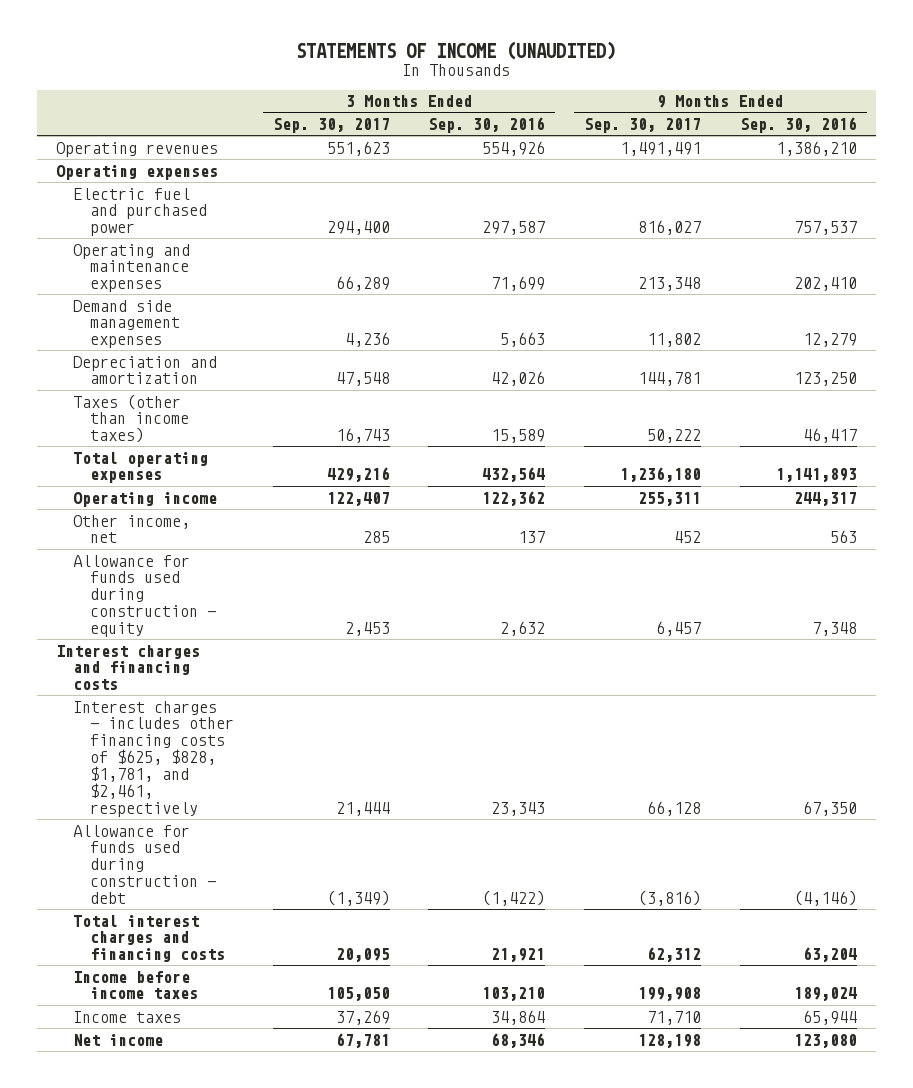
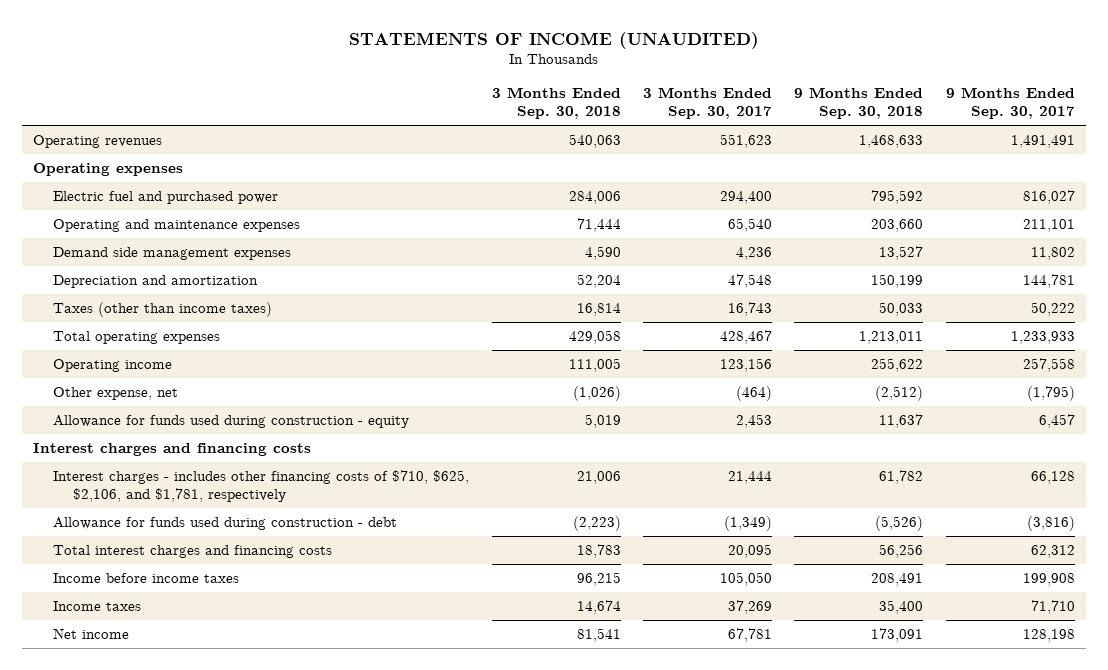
- | 3 Months Ended Sep. 30, 2017 | 3 Months Ended Sep. 30, 2016 | 9 Months Ended Sep. 30, 2017 | 9 Months Ended Sep. 30, 2016
+ | 3 Months Ended Sep. 30, 2018 | 3 Months Ended Sep. 30, 2017 | 9 Months Ended Sep. 30, 2018 | 9 Months Ended Sep. 30, 2017
- Operating and maintenance expenses | 66,289 | 71,699 | 213,348 | 202,410
+ Operating and maintenance expenses | 71,444 | 65,540 | 203,660 | 211,101
- Total operating expenses | 429,216 | 432,564 | 1,236,180 | 1,141,893
- Operating income | 122,407 | 122,362 | 255,311 | 244,317
- Other income, net | 285 | 137 | 452 | 563
+ Total operating expenses | 429,058 | 428,467 | 1,213,011 | 1,233,933
+ Operating income | 111,005 | 123,156 | 255,622 | 257,558
+ Other expense, net | (1,026) | (464) | (2,512) | (1,795)
- Interest charges - includes other financing costs of $625, $828, $1,781, and $2,461, respectively | 21,444 | 23,343 | 66,128 | 67,350
+ Interest charges - includes other financing costs of $710, $625, $2,106, and $1,781, respectively | 21,006 | 21,444 | 61,782 | 66,128

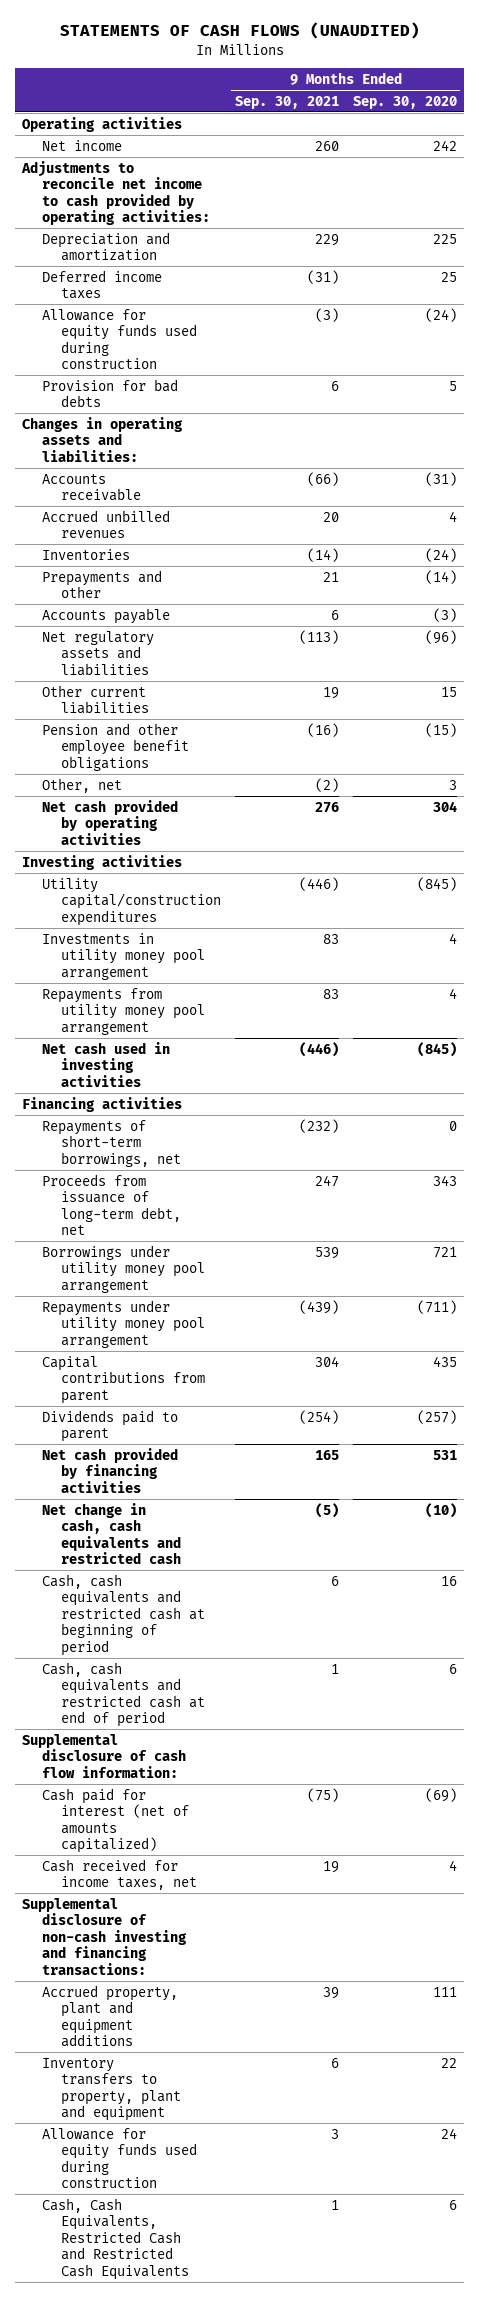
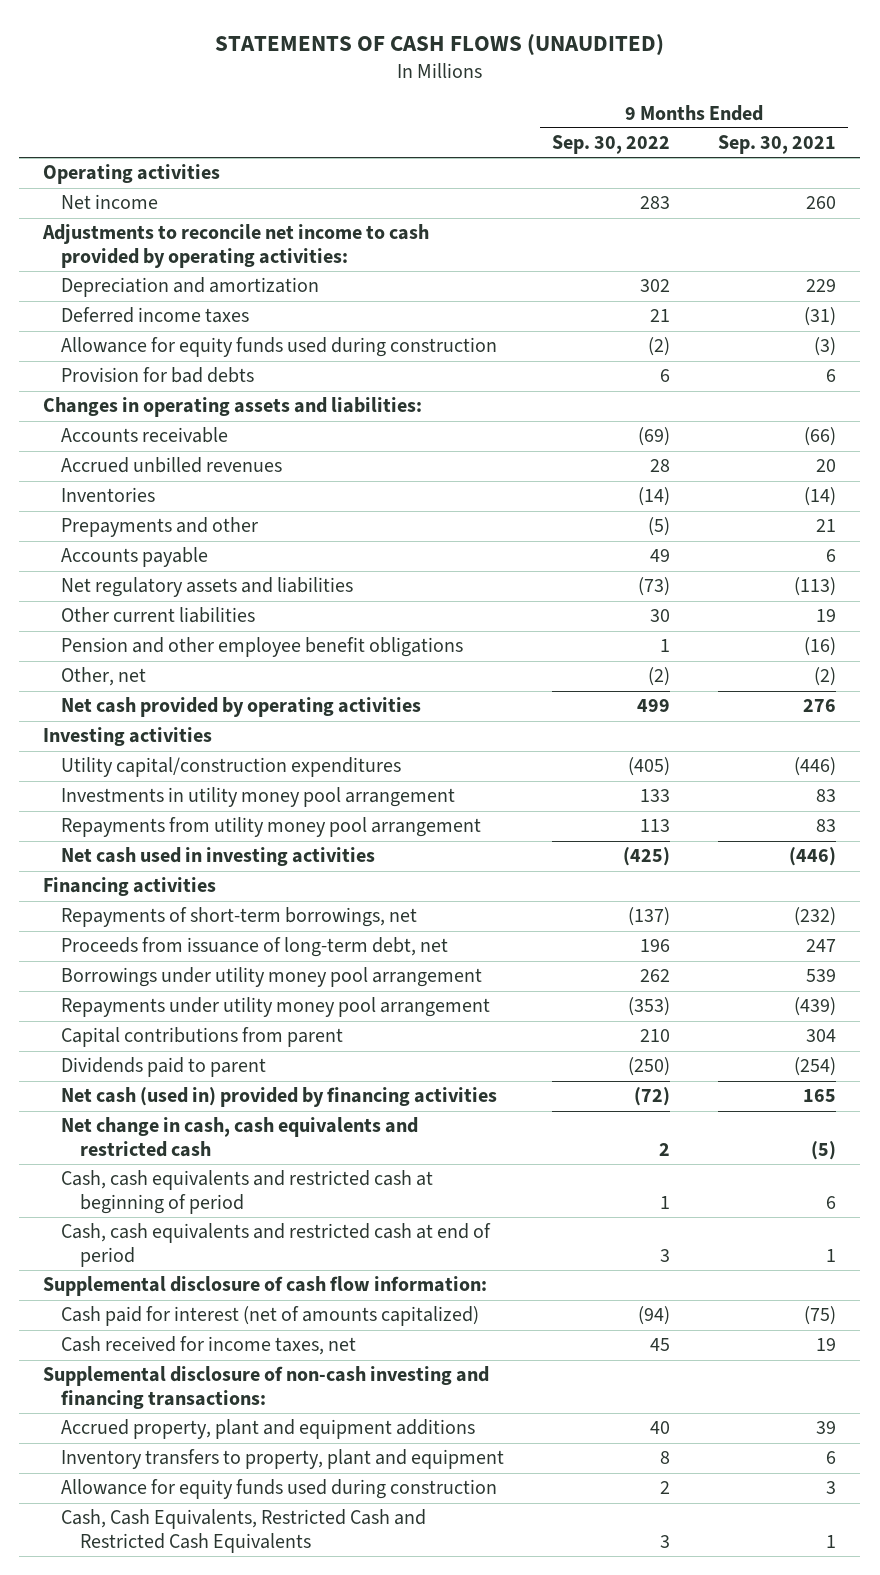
- | 9 Months Ended Sep. 30, 2021 | 9 Months Ended Sep. 30, 2020
+ | 9 Months Ended Sep. 30, 2022 | 9 Months Ended Sep. 30, 2021
- Net cash provided by financing activities | 165 | 531
+ Net cash (used in) provided by financing activities | (72) | 165

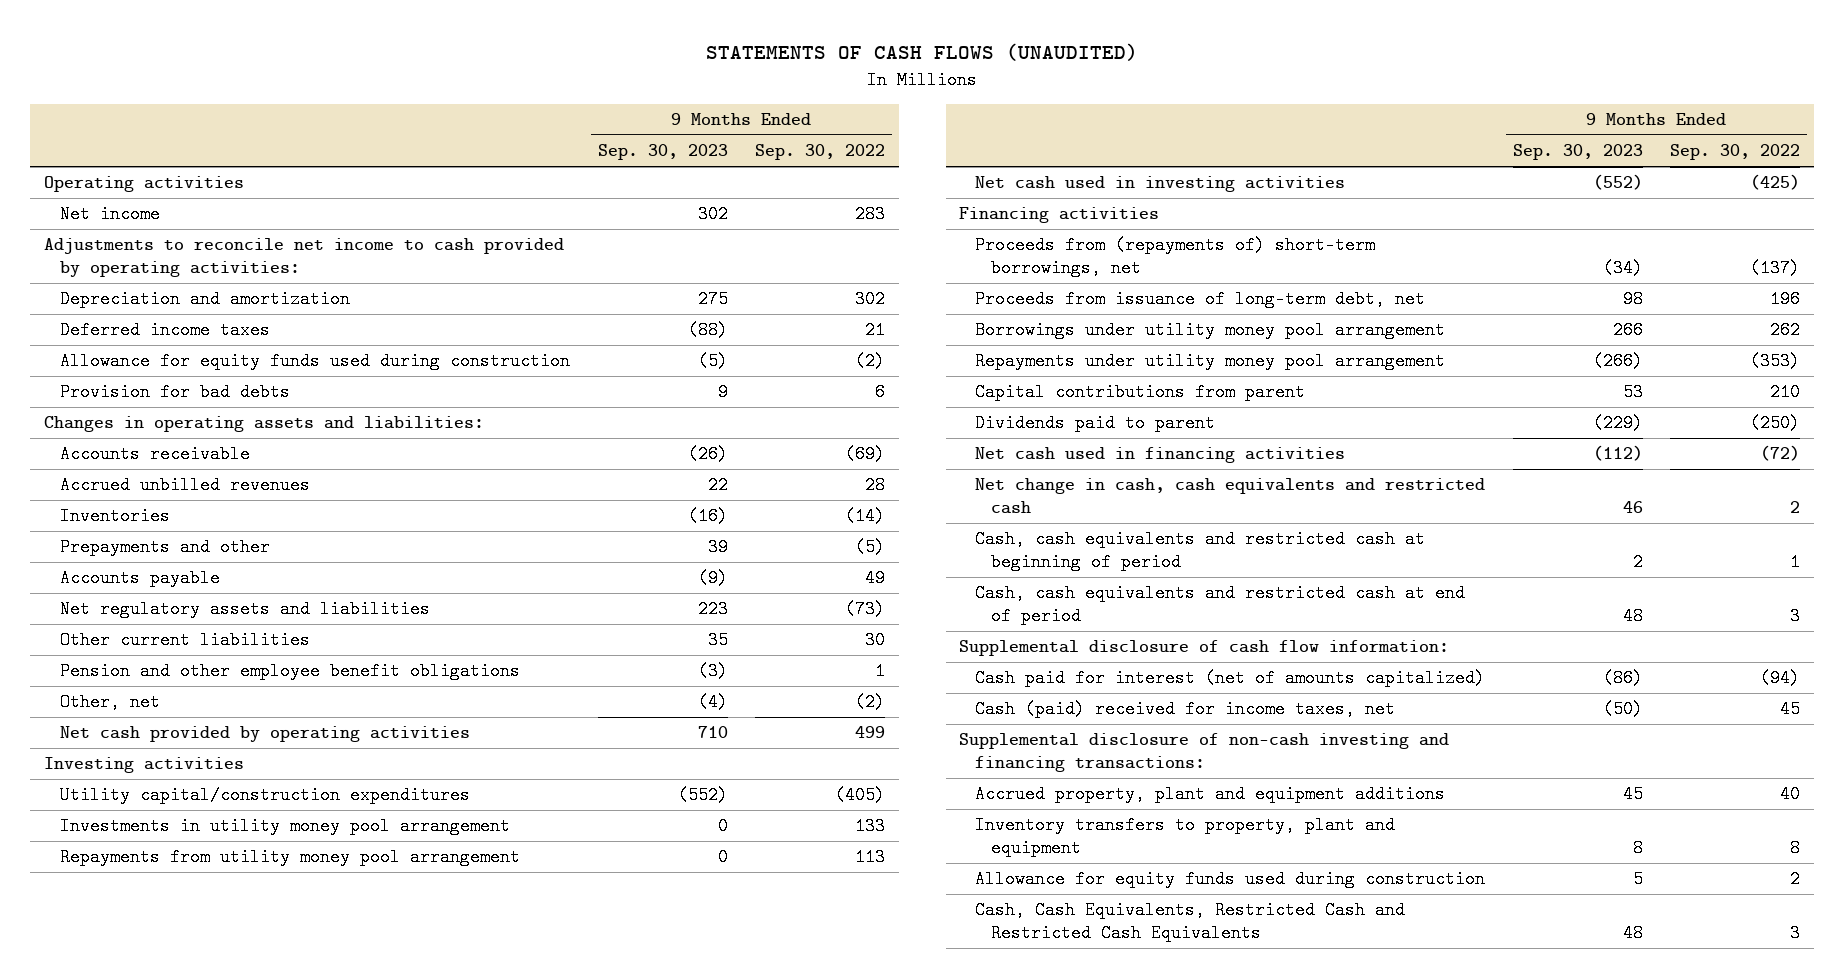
- | 9 Months Ended Sep. 30, 2022 | 9 Months Ended Sep. 30, 2021
+ | 9 Months Ended Sep. 30, 2023 | 9 Months Ended Sep. 30, 2022
- Repayments of short-term borrowings, net | (137) | (232)
+ Proceeds from (repayments of) short-term borrowings, net | (34) | (137)
- Net cash (used in) provided by financing activities | (72) | 165
+ Net cash used in financing activities | (112) | (72)
- Cash received for income taxes, net | 45 | 19
+ Cash (paid) received for income taxes, net | (50) | 45

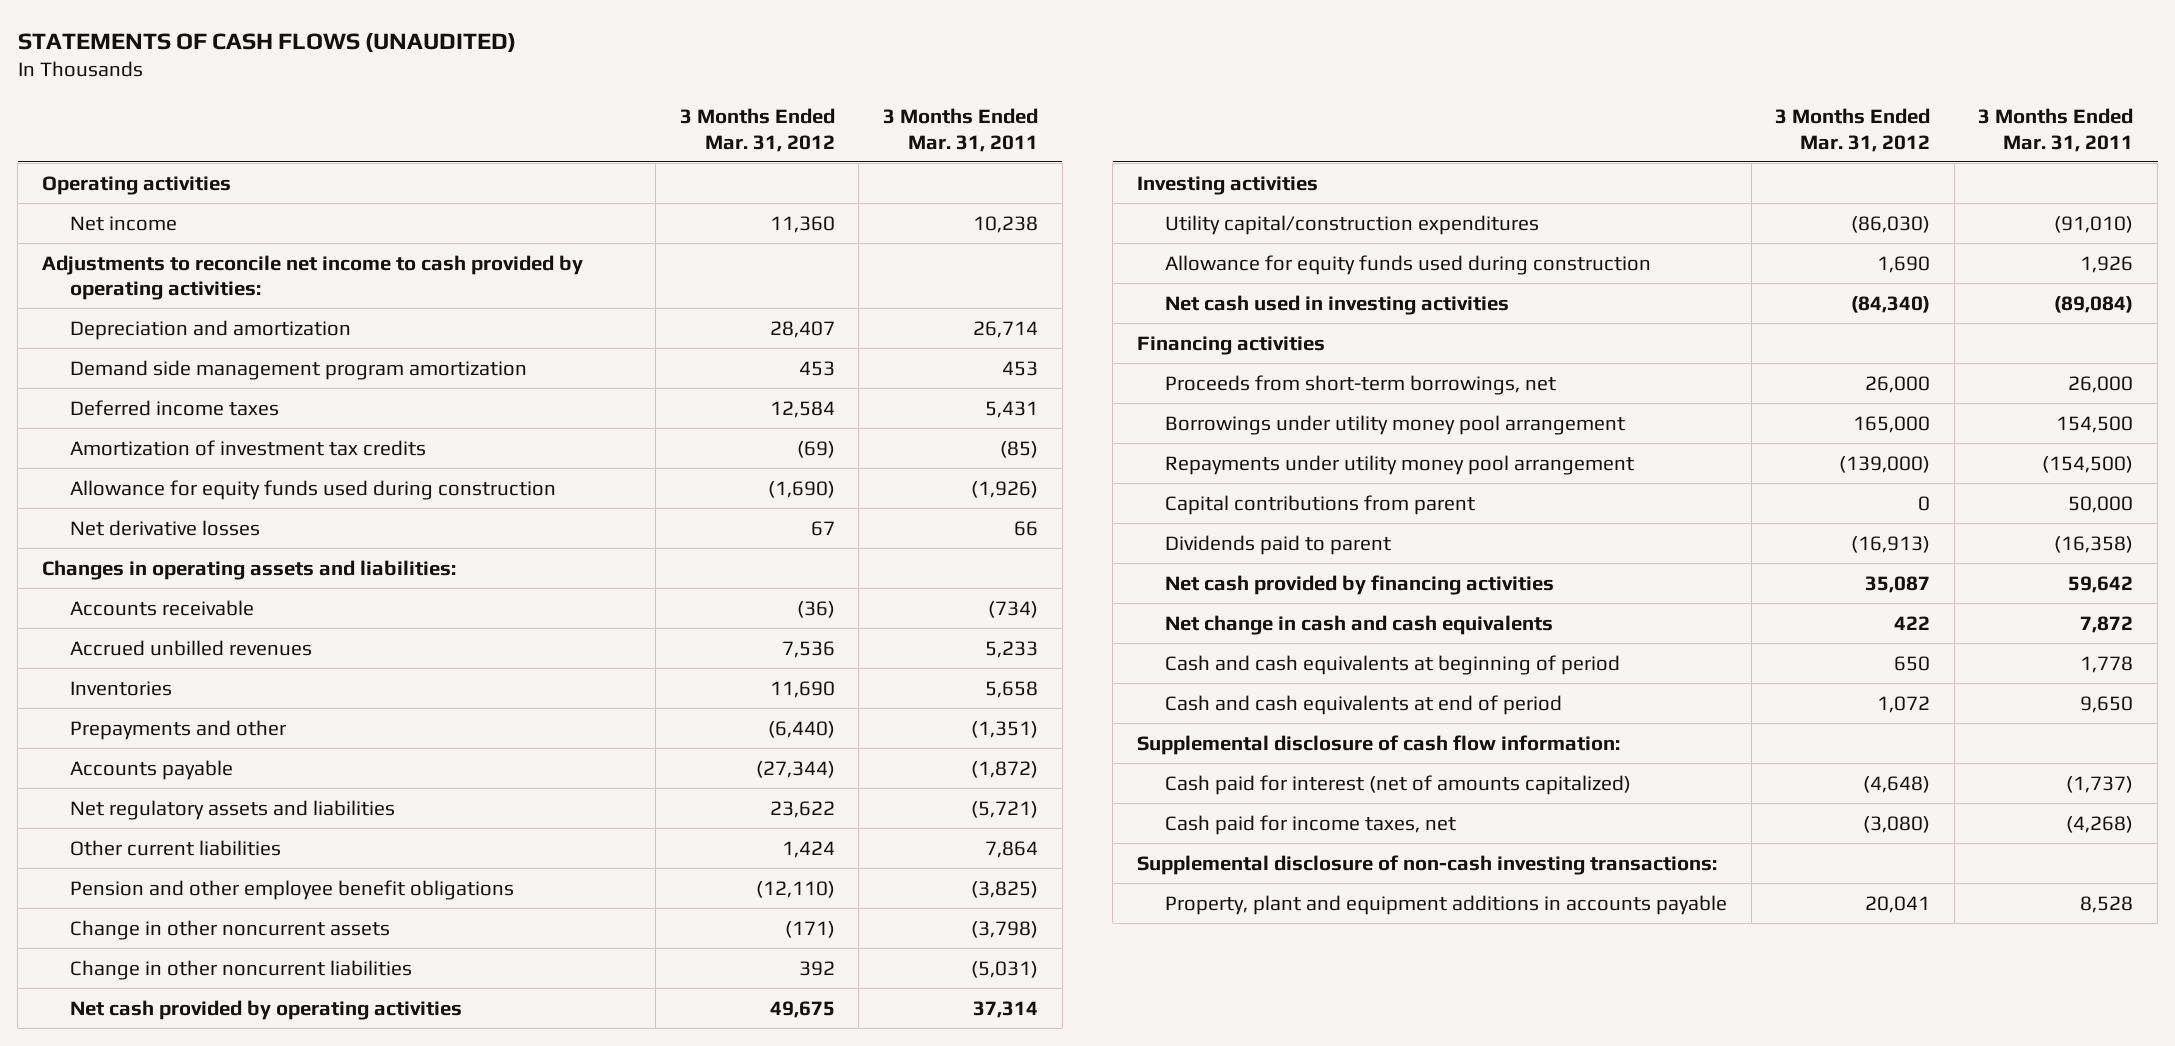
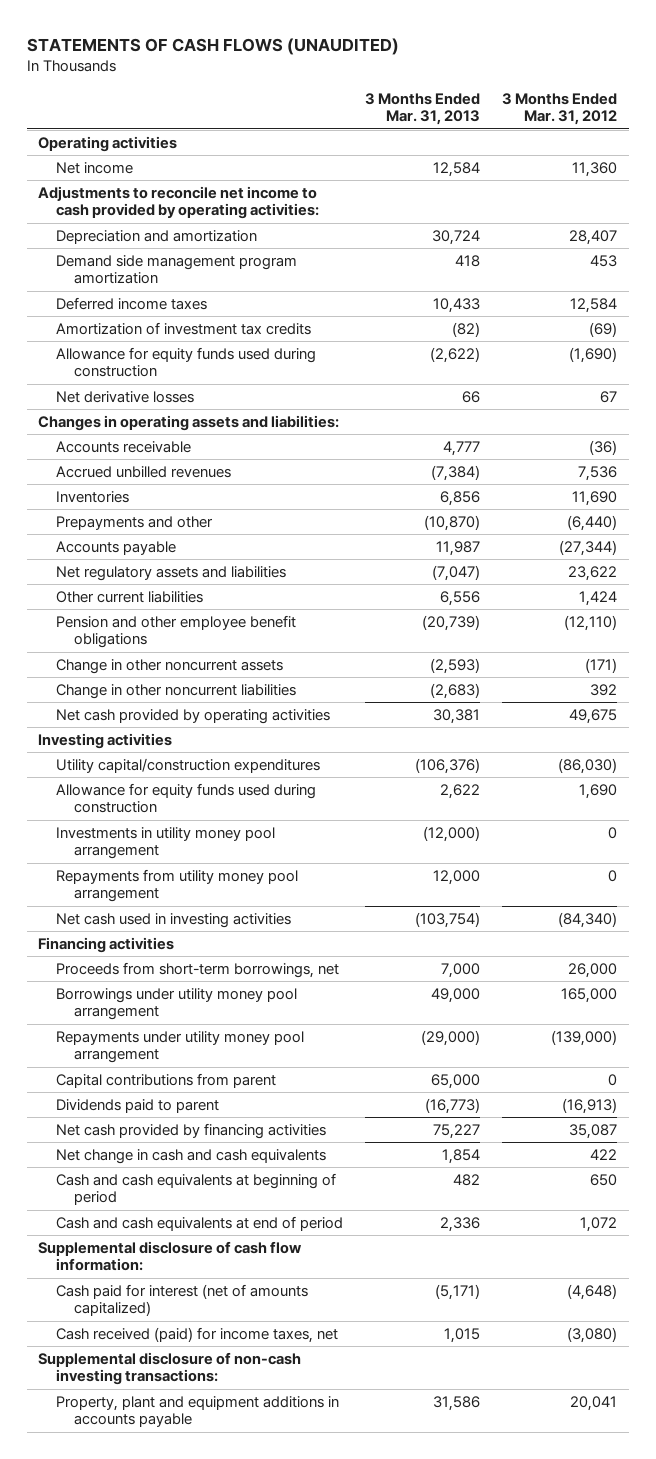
- | 3 Months Ended Mar. 31, 2012 | 3 Months Ended Mar. 31, 2011
+ | 3 Months Ended Mar. 31, 2013 | 3 Months Ended Mar. 31, 2012
+ Investments in utility money pool arrangement | (12,000) | 0
+ Repayments from utility money pool arrangement | 12,000 | 0
- Cash paid for income taxes, net | (3,080) | (4,268)
+ Cash received (paid) for income taxes, net | 1,015 | (3,080)

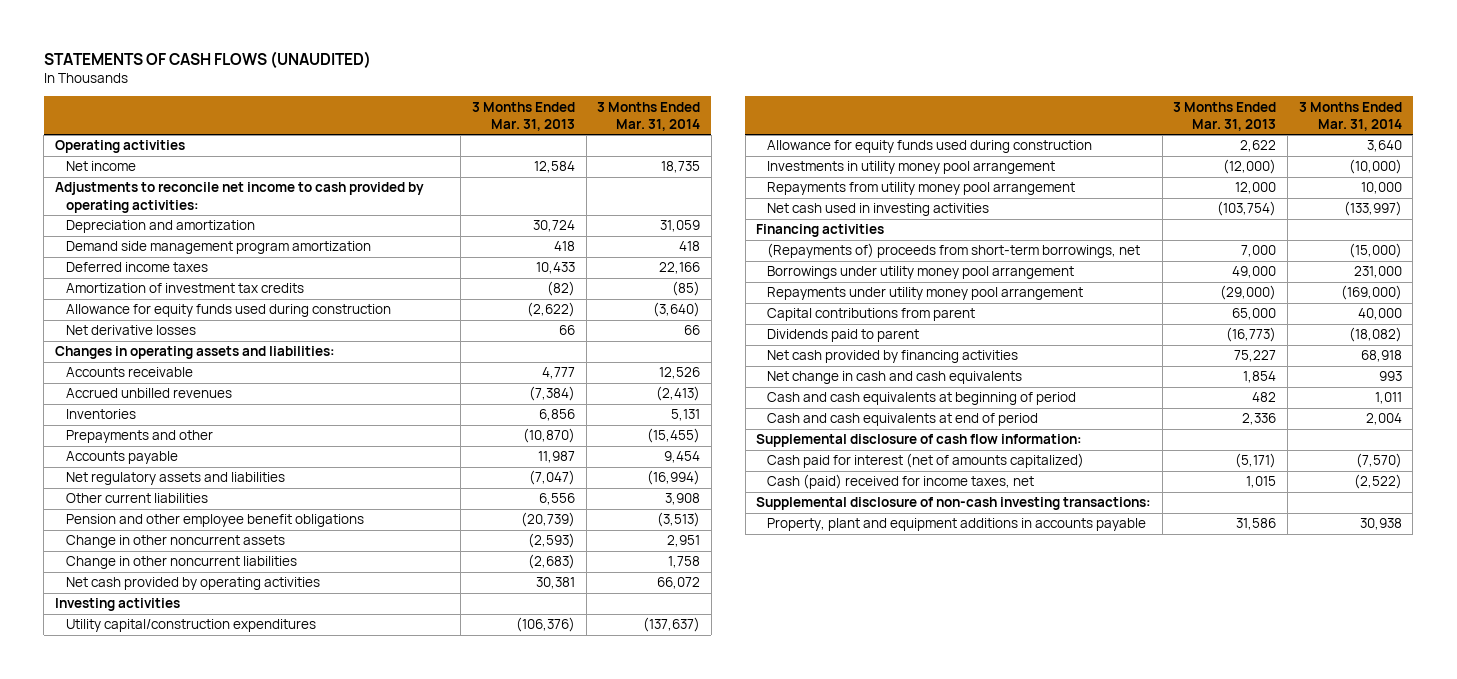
- | 3 Months Ended Mar. 31, 2013 | 3 Months Ended Mar. 31, 2012
+ | 3 Months Ended Mar. 31, 2013 | 3 Months Ended Mar. 31, 2014
- Proceeds from short-term borrowings, net | 7,000 | 26,000
+ (Repayments of) proceeds from short-term borrowings, net | 7,000 | (15,000)
- Cash received (paid) for income taxes, net | 1,015 | (3,080)
+ Cash (paid) received for income taxes, net | 1,015 | (2,522)

